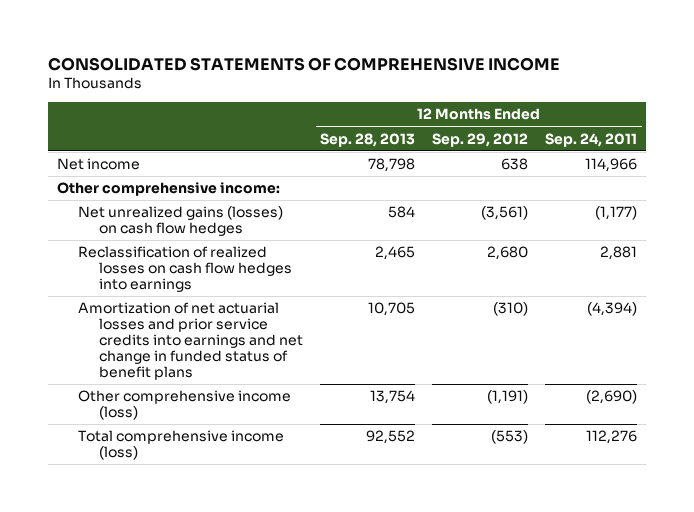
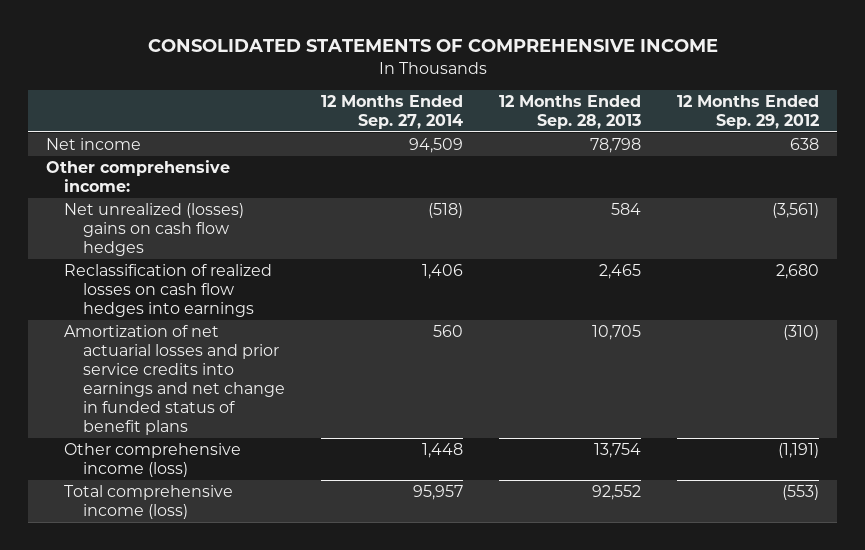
- | 12 Months Ended Sep. 28, 2013 | 12 Months Ended Sep. 29, 2012 | 12 Months Ended Sep. 24, 2011
+ | 12 Months Ended Sep. 27, 2014 | 12 Months Ended Sep. 28, 2013 | 12 Months Ended Sep. 29, 2012
- Net unrealized gains (losses) on cash flow hedges | 584 | (3,561) | (1,177)
+ Net unrealized (losses) gains on cash flow hedges | (518) | 584 | (3,561)

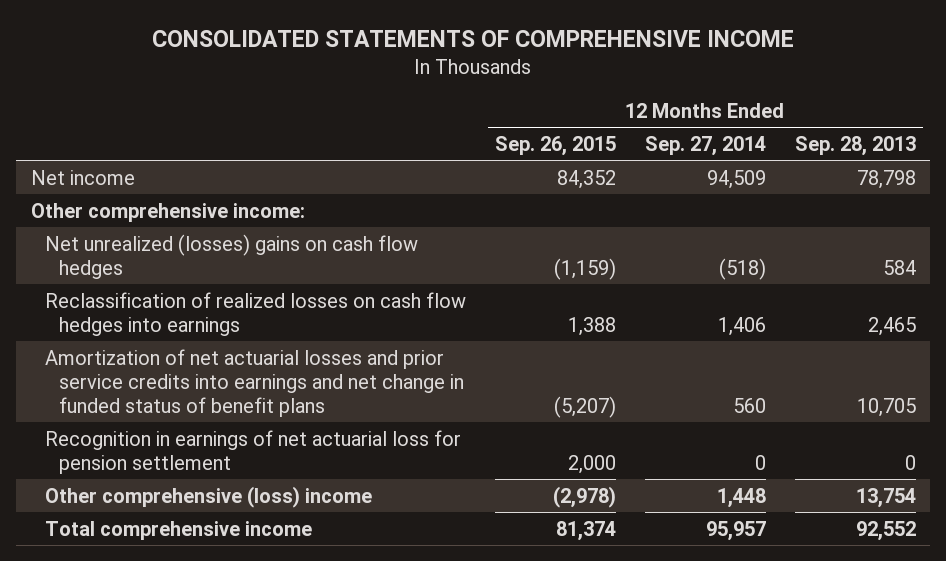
- | 12 Months Ended Sep. 27, 2014 | 12 Months Ended Sep. 28, 2013 | 12 Months Ended Sep. 29, 2012
+ | 12 Months Ended Sep. 26, 2015 | 12 Months Ended Sep. 27, 2014 | 12 Months Ended Sep. 28, 2013
- Other comprehensive income (loss) | 1,448 | 13,754 | (1,191)
- Total comprehensive income (loss) | 95,957 | 92,552 | (553)
+ Recognition in earnings of net actuarial loss for pension settlement | 2,000 | 0 | 0
+ Other comprehensive (loss) income | (2,978) | 1,448 | 13,754
+ Total comprehensive income | 81,374 | 95,957 | 92,552

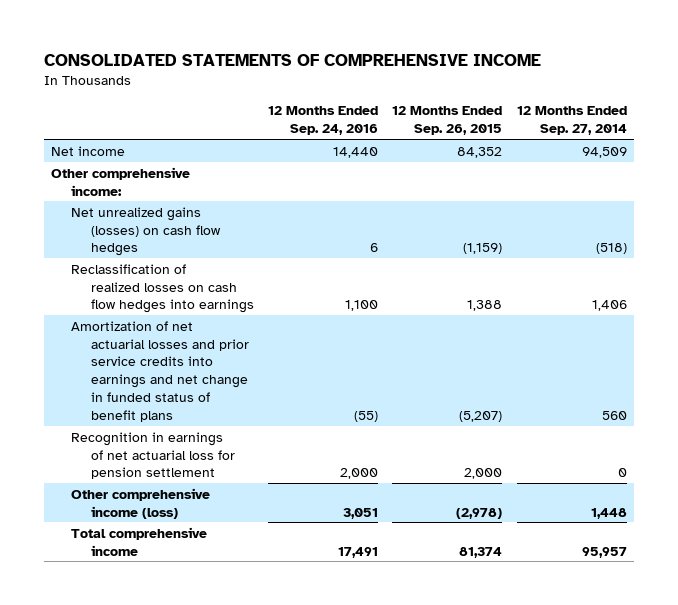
- | 12 Months Ended Sep. 26, 2015 | 12 Months Ended Sep. 27, 2014 | 12 Months Ended Sep. 28, 2013
+ | 12 Months Ended Sep. 24, 2016 | 12 Months Ended Sep. 26, 2015 | 12 Months Ended Sep. 27, 2014
- Net unrealized (losses) gains on cash flow hedges | (1,159) | (518) | 584
+ Net unrealized gains (losses) on cash flow hedges | 6 | (1,159) | (518)
- Other comprehensive (loss) income | (2,978) | 1,448 | 13,754
+ Other comprehensive income (loss) | 3,051 | (2,978) | 1,448

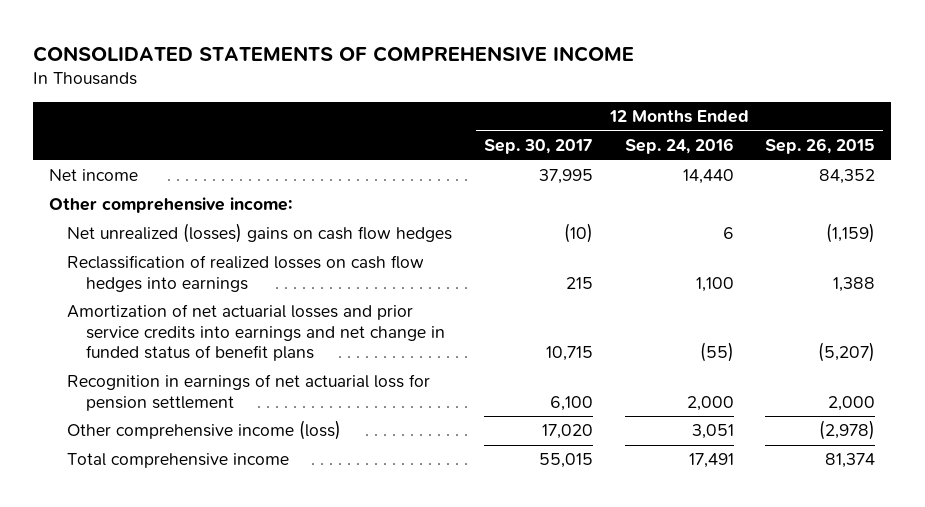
- | 12 Months Ended Sep. 24, 2016 | 12 Months Ended Sep. 26, 2015 | 12 Months Ended Sep. 27, 2014
+ | 12 Months Ended Sep. 30, 2017 | 12 Months Ended Sep. 24, 2016 | 12 Months Ended Sep. 26, 2015
- Net unrealized gains (losses) on cash flow hedges | 6 | (1,159) | (518)
+ Net unrealized (losses) gains on cash flow hedges | (10) | 6 | (1,159)

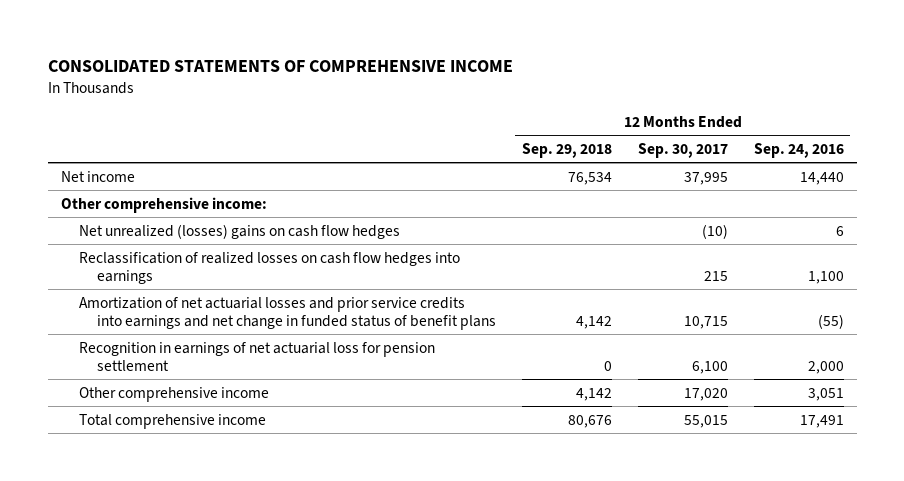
- | 12 Months Ended Sep. 30, 2017 | 12 Months Ended Sep. 24, 2016 | 12 Months Ended Sep. 26, 2015
+ | 12 Months Ended Sep. 29, 2018 | 12 Months Ended Sep. 30, 2017 | 12 Months Ended Sep. 24, 2016
- Other comprehensive income (loss) | 17,020 | 3,051 | (2,978)
+ Other comprehensive income | 4,142 | 17,020 | 3,051

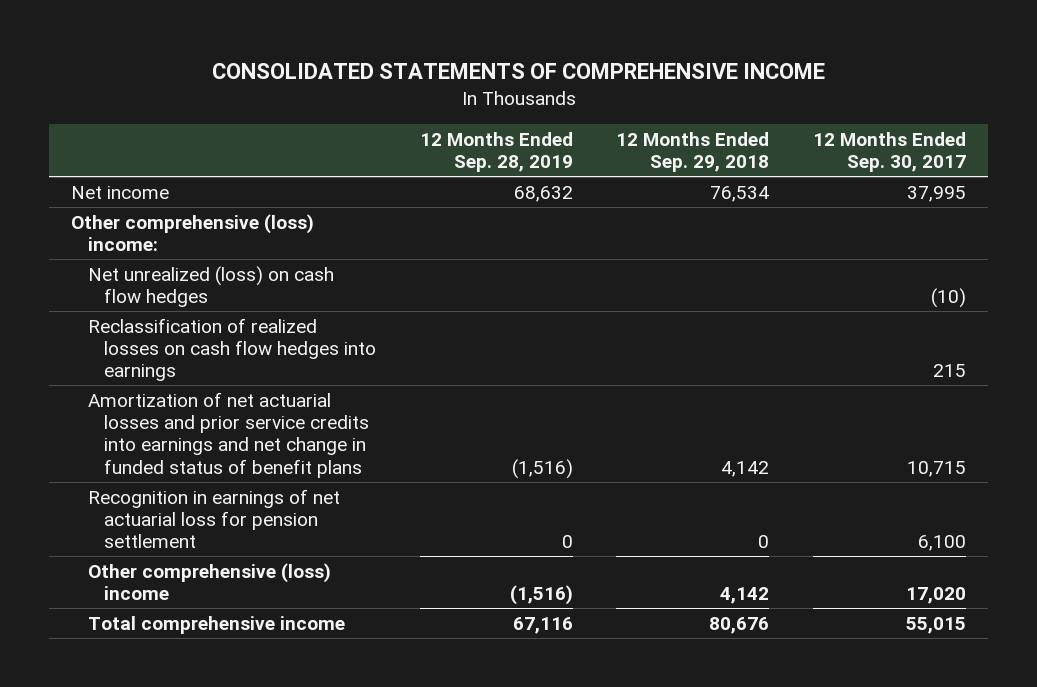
- | 12 Months Ended Sep. 29, 2018 | 12 Months Ended Sep. 30, 2017 | 12 Months Ended Sep. 24, 2016
+ | 12 Months Ended Sep. 28, 2019 | 12 Months Ended Sep. 29, 2018 | 12 Months Ended Sep. 30, 2017
- Other comprehensive income:
- Net unrealized (losses) gains on cash flow hedges | | (10) | 6
+ Other comprehensive (loss) income:
+ Net unrealized (loss) on cash flow hedges | | | (10)
- Other comprehensive income | 4,142 | 17,020 | 3,051
+ Other comprehensive (loss) income | (1,516) | 4,142 | 17,020

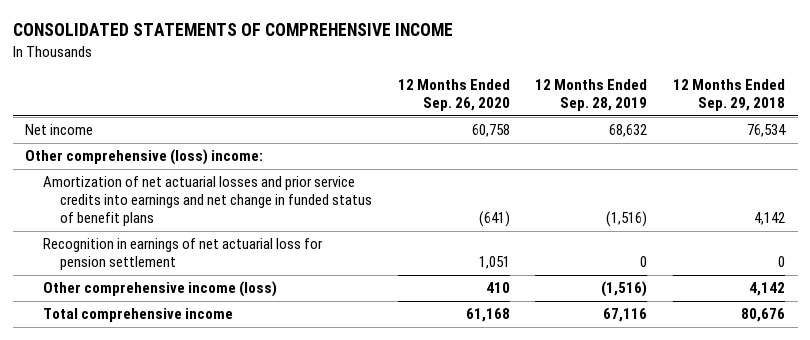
- | 12 Months Ended Sep. 28, 2019 | 12 Months Ended Sep. 29, 2018 | 12 Months Ended Sep. 30, 2017
+ | 12 Months Ended Sep. 26, 2020 | 12 Months Ended Sep. 28, 2019 | 12 Months Ended Sep. 29, 2018
- Net unrealized (loss) on cash flow hedges | | | (10)
- Reclassification of realized losses on cash flow hedges into earnings | | | 215
- Other comprehensive (loss) income | (1,516) | 4,142 | 17,020
+ Other comprehensive income (loss) | 410 | (1,516) | 4,142

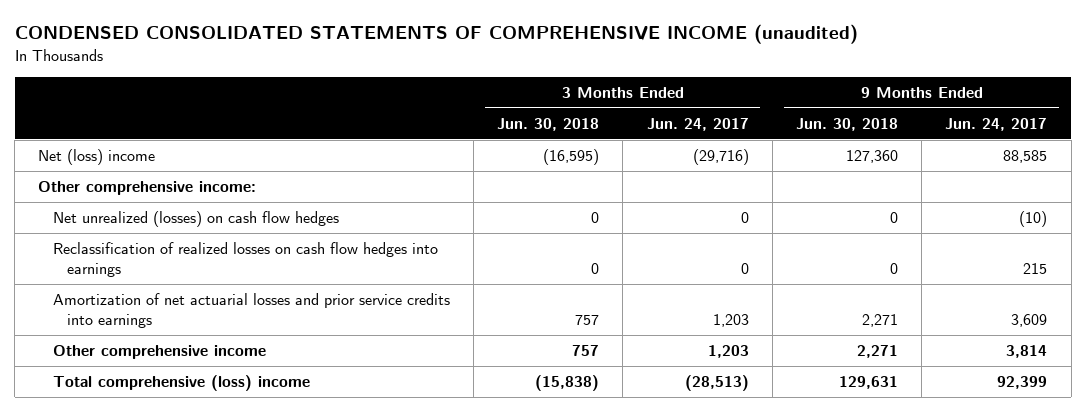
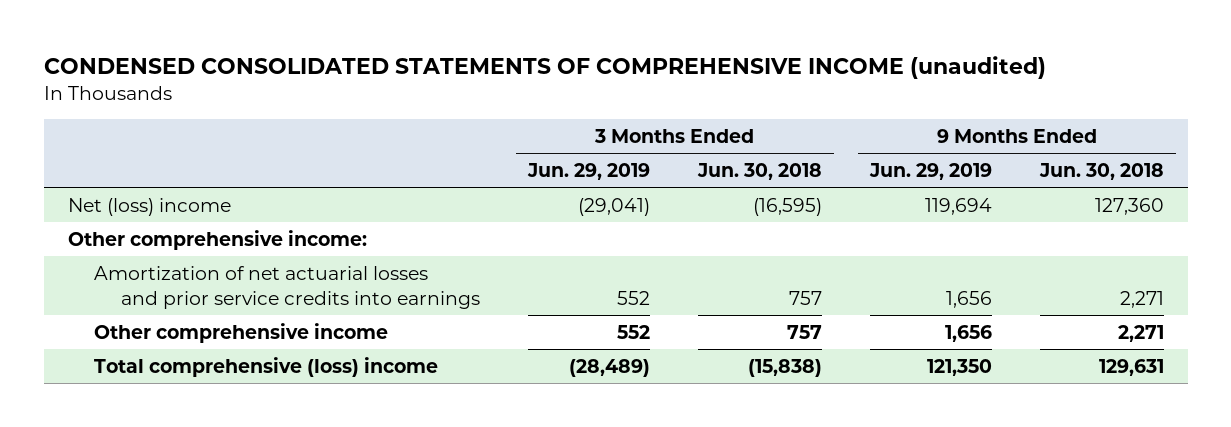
- | 3 Months Ended Jun. 30, 2018 | 3 Months Ended Jun. 24, 2017 | 9 Months Ended Jun. 30, 2018 | 9 Months Ended Jun. 24, 2017
+ | 3 Months Ended Jun. 29, 2019 | 3 Months Ended Jun. 30, 2018 | 9 Months Ended Jun. 29, 2019 | 9 Months Ended Jun. 30, 2018
- Net unrealized (losses) on cash flow hedges | 0 | 0 | 0 | (10)
- Reclassification of realized losses on cash flow hedges into earnings | 0 | 0 | 0 | 215

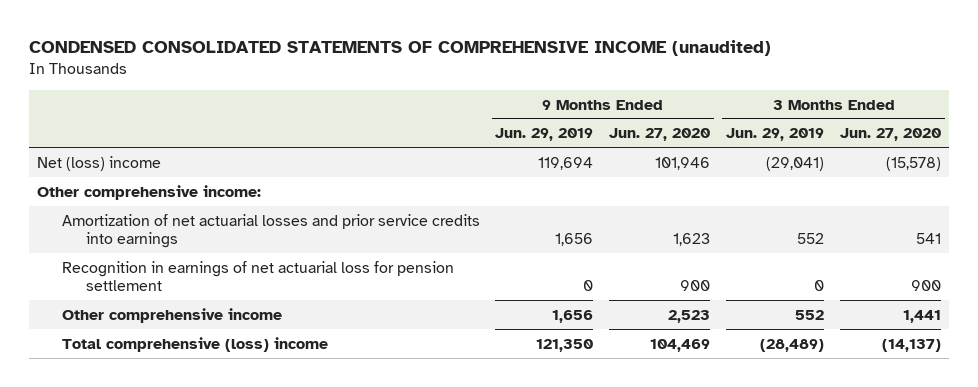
- | 3 Months Ended Jun. 29, 2019 | 3 Months Ended Jun. 30, 2018 | 9 Months Ended Jun. 29, 2019 | 9 Months Ended Jun. 30, 2018
+ | 9 Months Ended Jun. 29, 2019 | 9 Months Ended Jun. 27, 2020 | 3 Months Ended Jun. 29, 2019 | 3 Months Ended Jun. 27, 2020
+ Recognition in earnings of net actuarial loss for pension settlement | 0 | 900 | 0 | 900

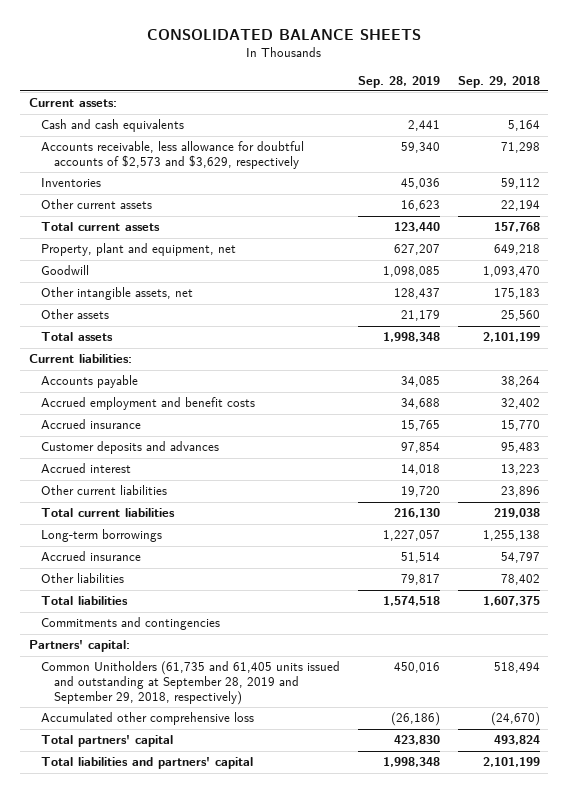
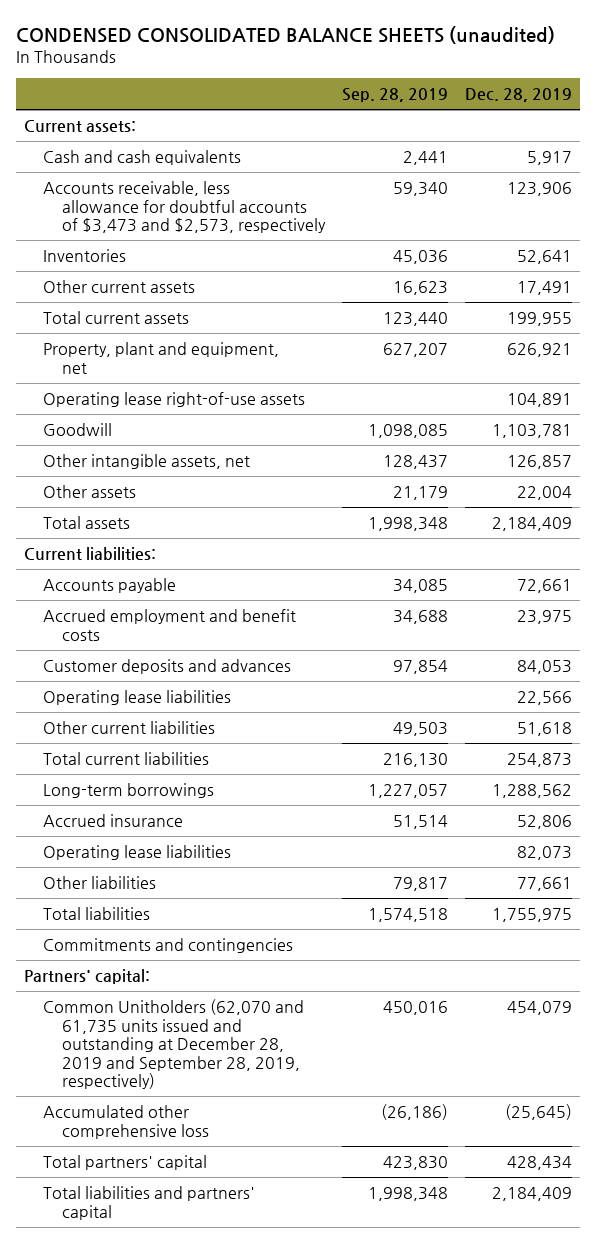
- CONSOLIDATED BALANCE SHEETS
+ CONDENSED CONSOLIDATED BALANCE SHEETS (unaudited)
- | Sep. 28, 2019 | Sep. 29, 2018
+ | Sep. 28, 2019 | Dec. 28, 2019
- Accounts receivable, less allowance for doubtful accounts of $2,573 and $3,629, respectively | 59,340 | 71,298
+ Accounts receivable, less allowance for doubtful accounts of $3,473 and $2,573, respectively | 59,340 | 123,906
+ Operating lease right-of-use assets | | 104,891
- Accrued insurance | 15,765 | 15,770
- Accrued interest | 14,018 | 13,223
- Other current liabilities | 19,720 | 23,896
+ Operating lease liabilities | | 22,566
+ Other current liabilities | 49,503 | 51,618
+ Operating lease liabilities | | 82,073
- Common Unitholders (61,735 and 61,405 units issued and outstanding at September 28, 2019 and September 29, 2018, respectively) | 450,016 | 518,494
+ Common Unitholders (62,070 and 61,735 units issued and outstanding at December 28, 2019 and September 28, 2019, respectively) | 450,016 | 454,079

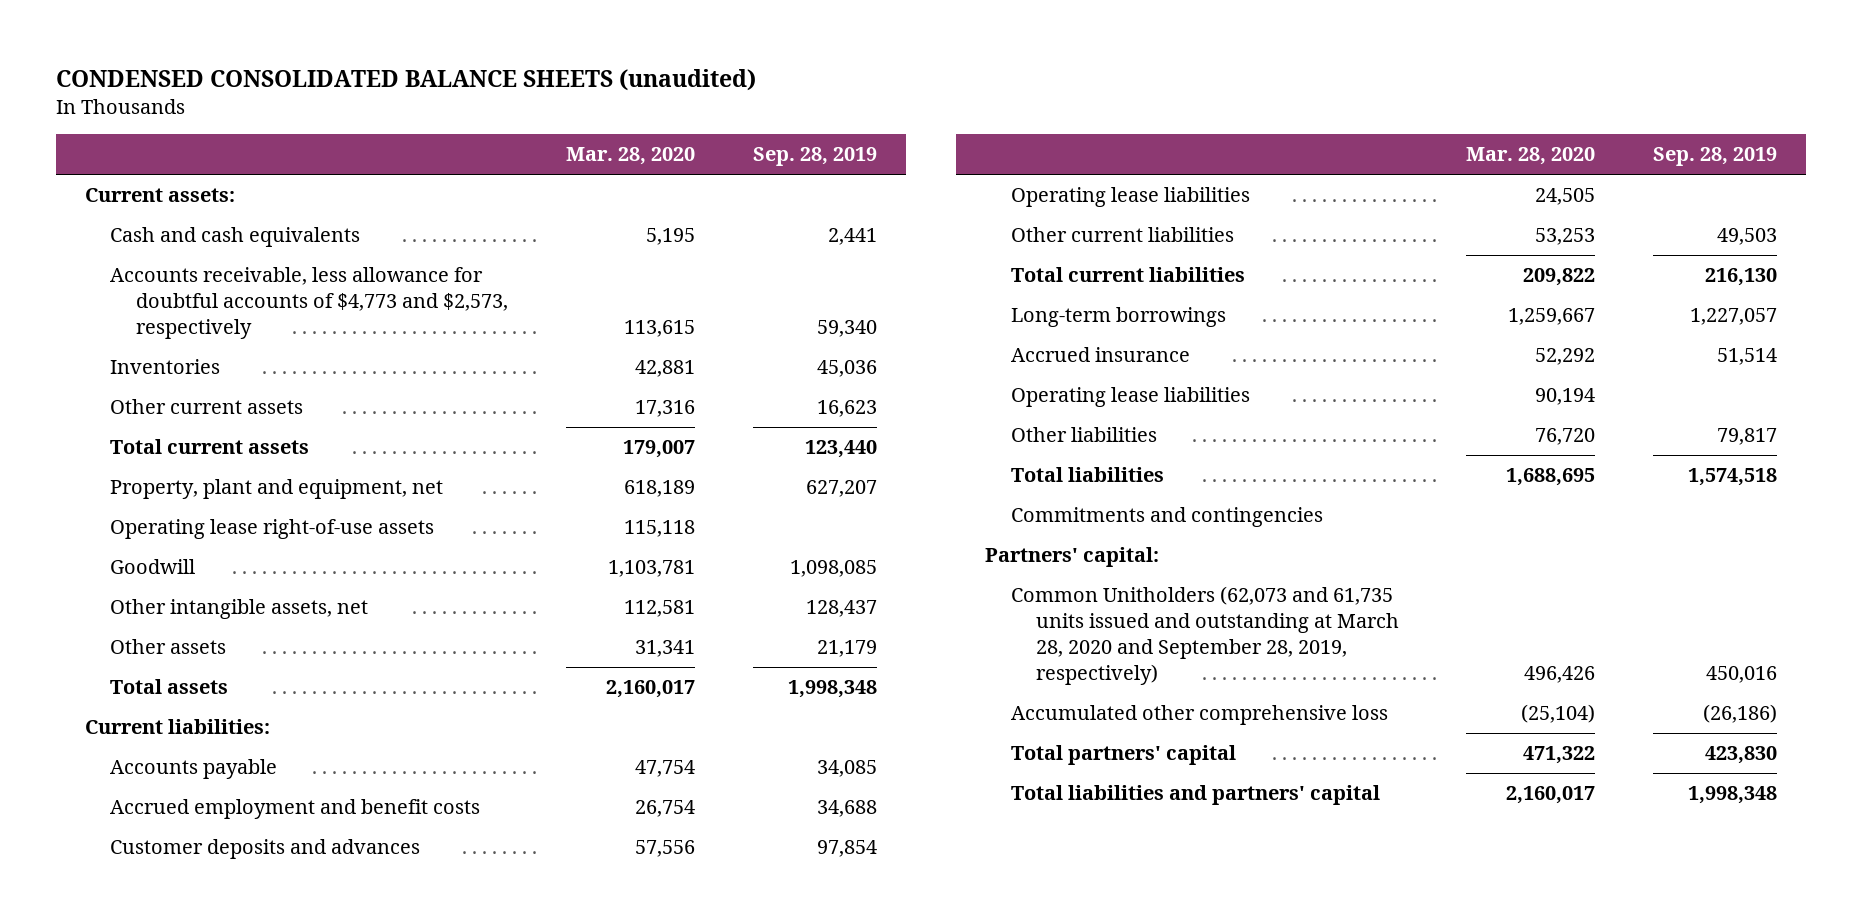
- | Sep. 28, 2019 | Dec. 28, 2019
+ | Mar. 28, 2020 | Sep. 28, 2019
- Accounts receivable, less allowance for doubtful accounts of $3,473 and $2,573, respectively | 59,340 | 123,906
+ Accounts receivable, less allowance for doubtful accounts of $4,773 and $2,573, respectively | 113,615 | 59,340
- Common Unitholders (62,070 and 61,735 units issued and outstanding at December 28, 2019 and September 28, 2019, respectively) | 450,016 | 454,079
+ Common Unitholders (62,073 and 61,735 units issued and outstanding at March 28, 2020 and September 28, 2019, respectively) | 496,426 | 450,016

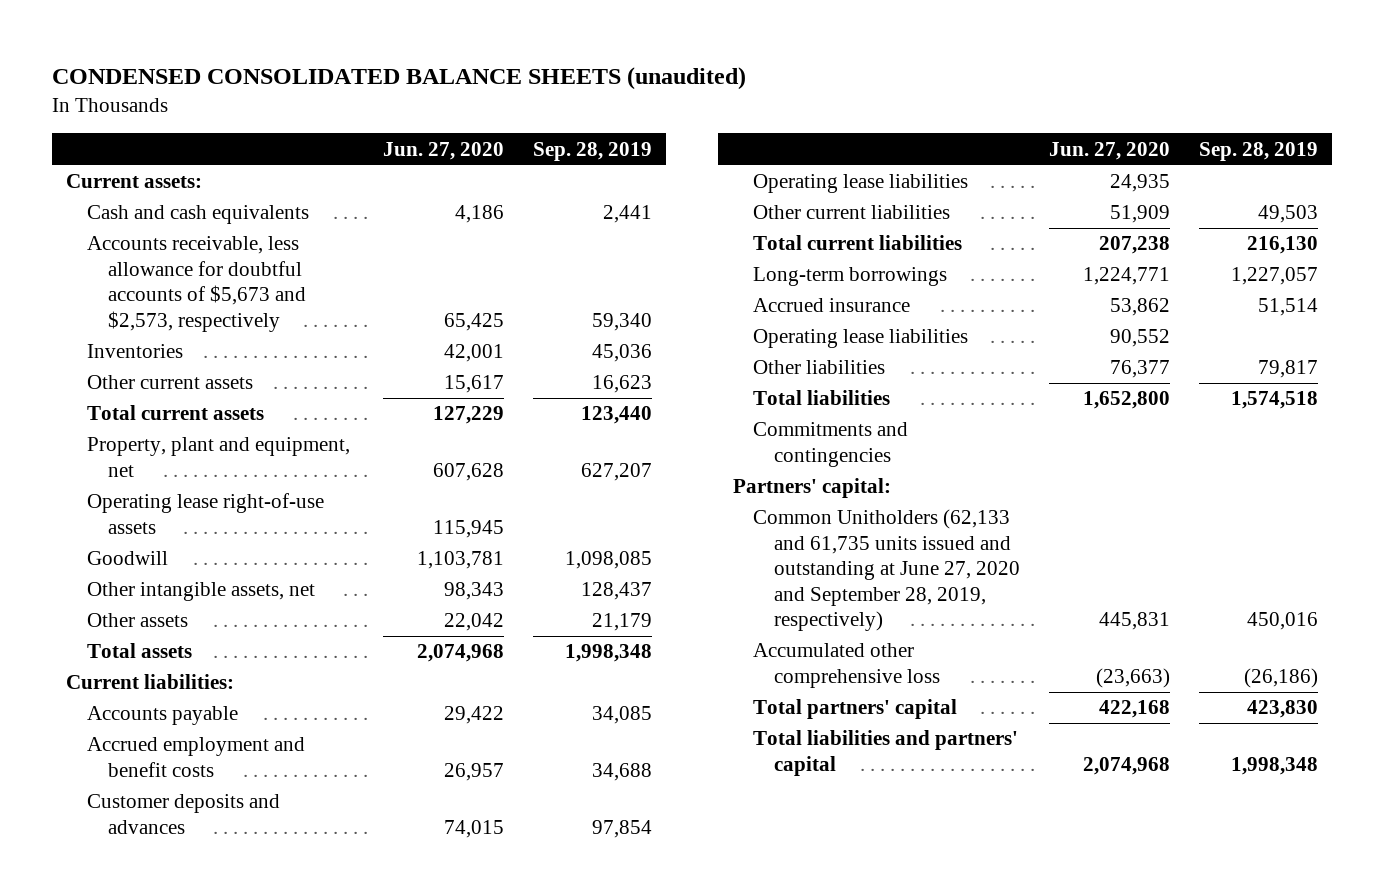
- | Mar. 28, 2020 | Sep. 28, 2019
+ | Jun. 27, 2020 | Sep. 28, 2019
- Accounts receivable, less allowance for doubtful accounts of $4,773 and $2,573, respectively | 113,615 | 59,340
+ Accounts receivable, less allowance for doubtful accounts of $5,673 and $2,573, respectively | 65,425 | 59,340
- Common Unitholders (62,073 and 61,735 units issued and outstanding at March 28, 2020 and September 28, 2019, respectively) | 496,426 | 450,016
+ Common Unitholders (62,133 and 61,735 units issued and outstanding at June 27, 2020 and September 28, 2019, respectively) | 445,831 | 450,016

